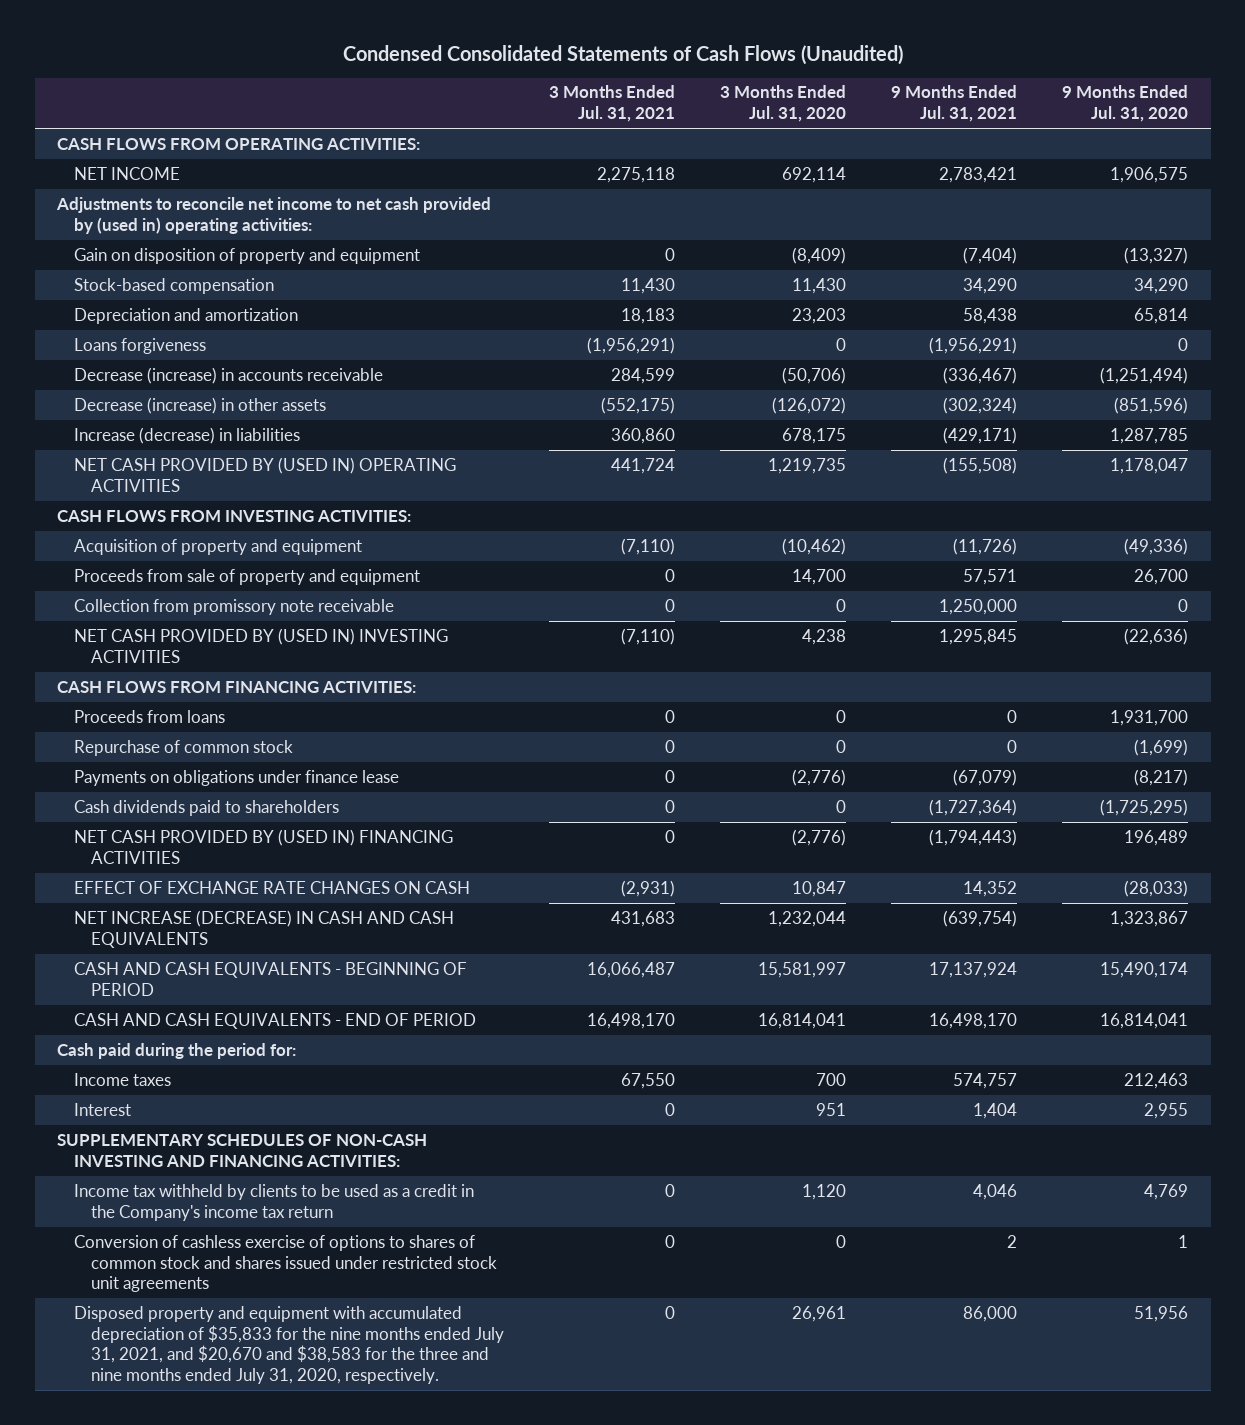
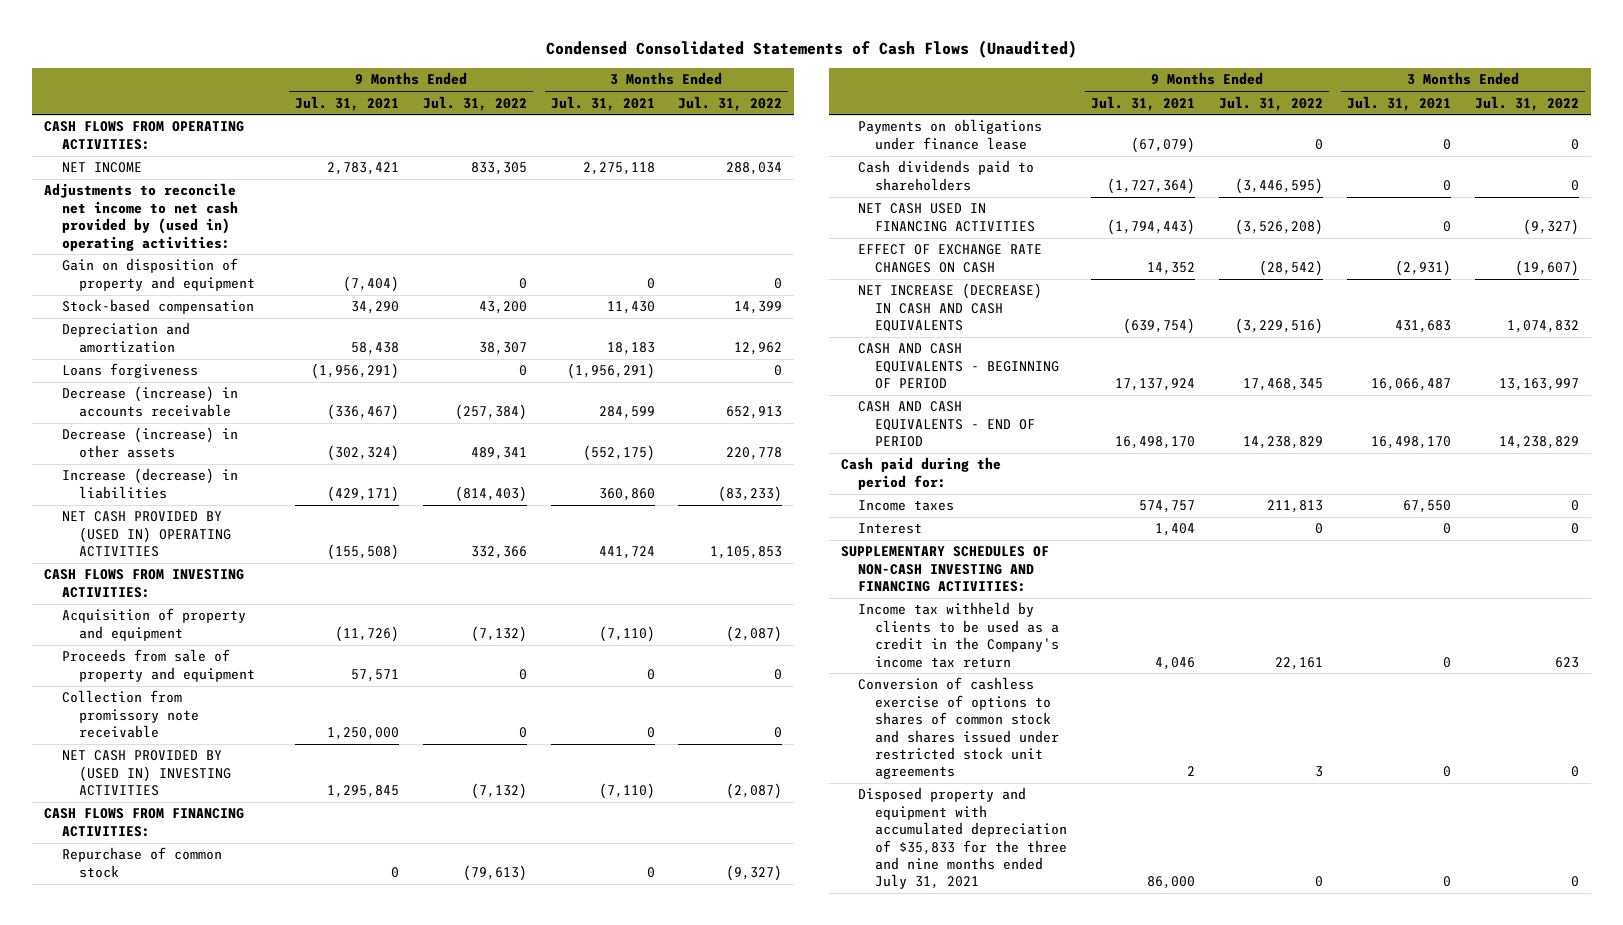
- | 3 Months Ended Jul. 31, 2021 | 3 Months Ended Jul. 31, 2020 | 9 Months Ended Jul. 31, 2021 | 9 Months Ended Jul. 31, 2020
+ | 9 Months Ended Jul. 31, 2021 | 9 Months Ended Jul. 31, 2022 | 3 Months Ended Jul. 31, 2021 | 3 Months Ended Jul. 31, 2022
- Proceeds from loans | 0 | 0 | 0 | 1,931,700
- NET CASH PROVIDED BY (USED IN) FINANCING ACTIVITIES | 0 | (2,776) | (1,794,443) | 196,489
+ NET CASH USED IN FINANCING ACTIVITIES | (1,794,443) | (3,526,208) | 0 | (9,327)
- Disposed property and equipment with accumulated depreciation of $35,833 for the nine months ended July 31, 2021, and $20,670 and $38,583 for the three and nine months ended July 31, 2020, respectively. | 0 | 26,961 | 86,000 | 51,956
+ Disposed property and equipment with accumulated depreciation of $35,833 for the three and nine months ended July 31, 2021 | 86,000 | 0 | 0 | 0

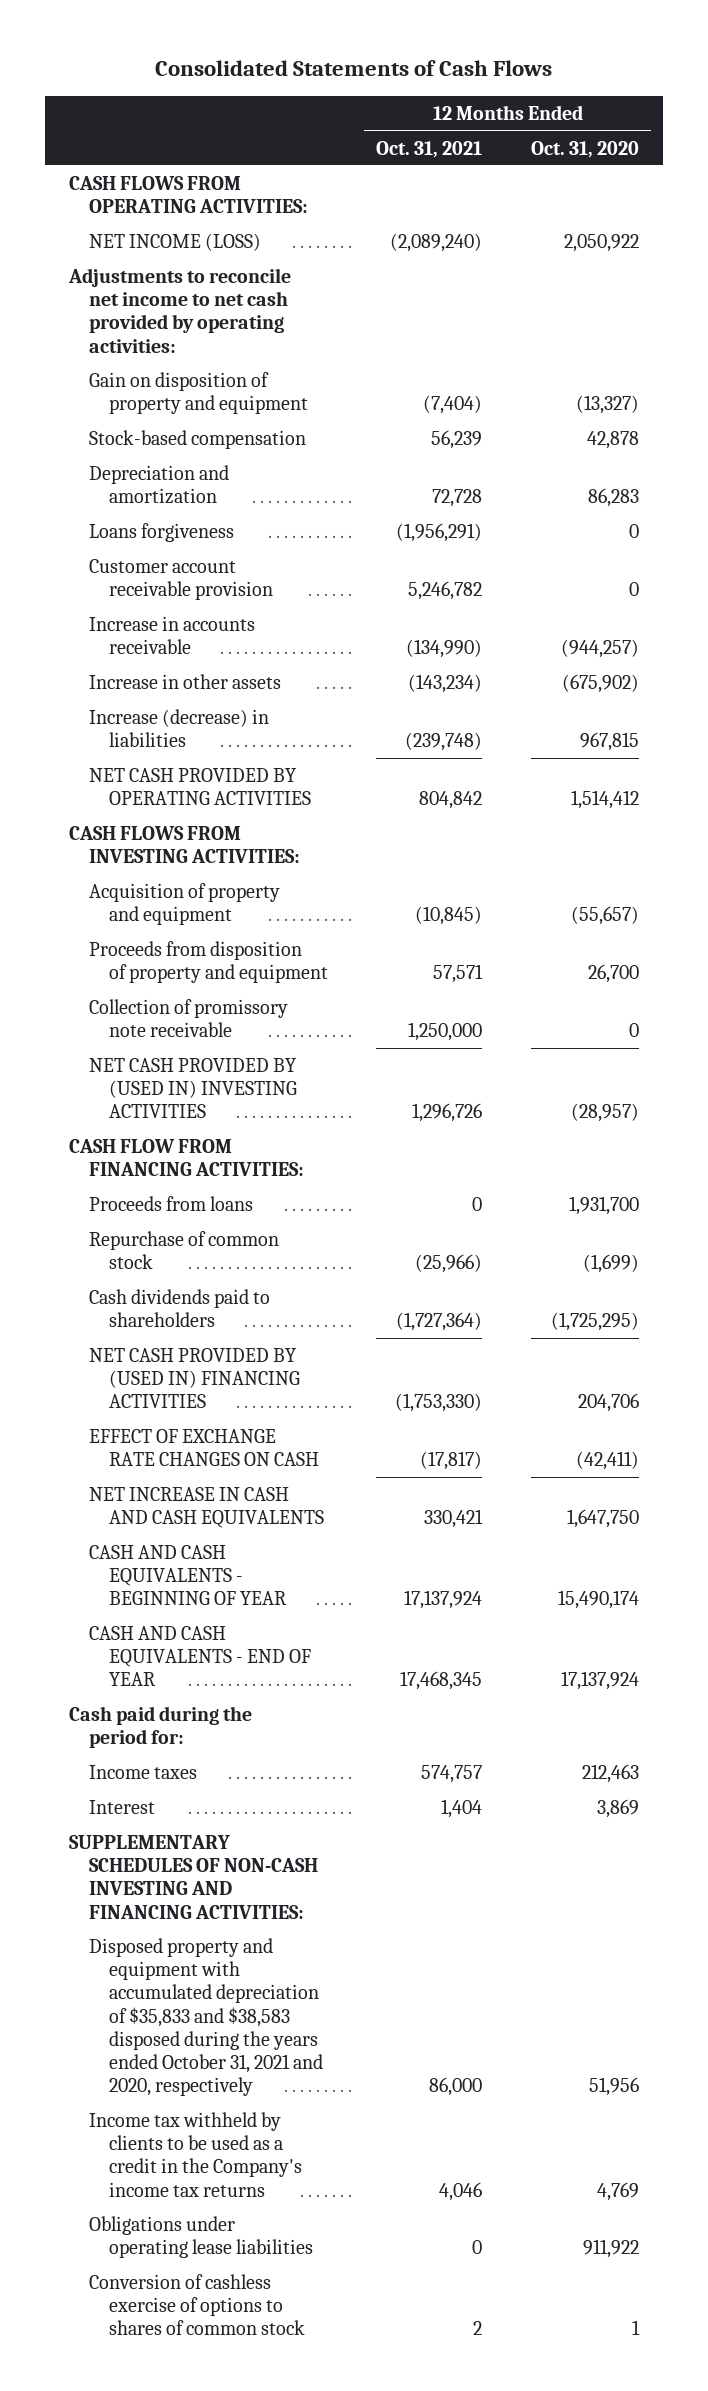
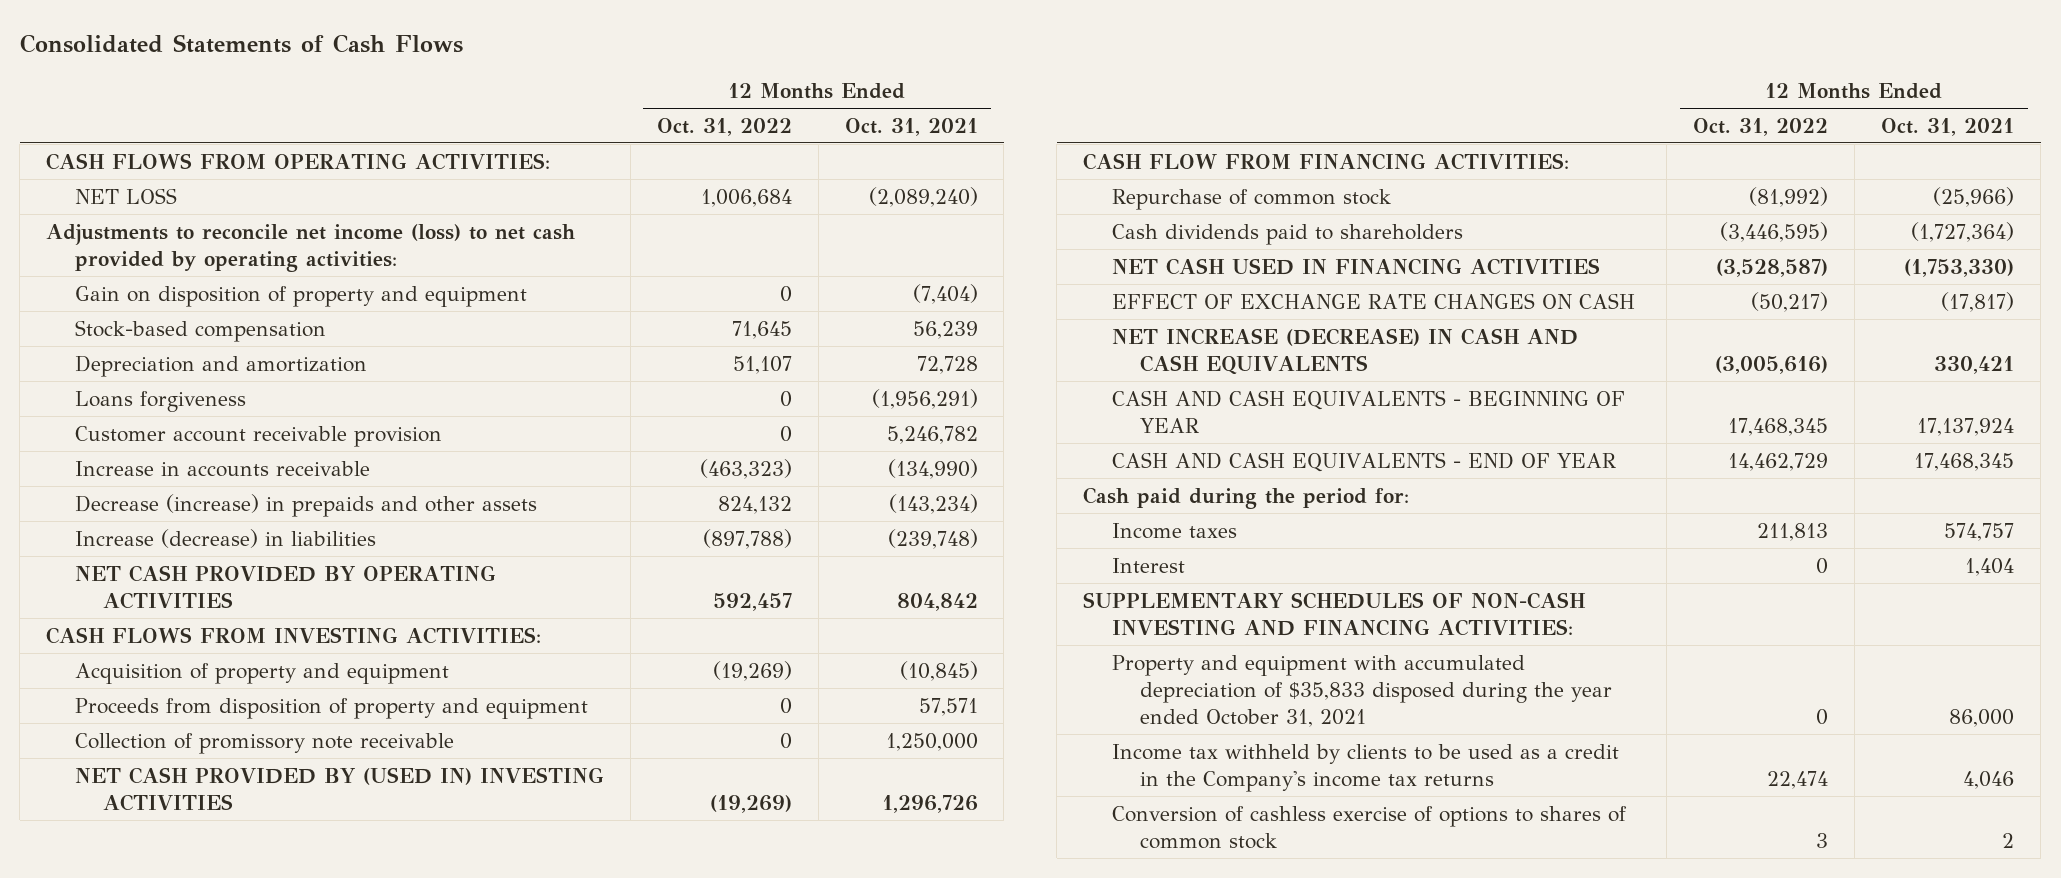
- | 12 Months Ended Oct. 31, 2021 | 12 Months Ended Oct. 31, 2020
+ | 12 Months Ended Oct. 31, 2022 | 12 Months Ended Oct. 31, 2021
- NET INCOME (LOSS) | (2,089,240) | 2,050,922
- Adjustments to reconcile net income to net cash provided by operating activities:
+ NET LOSS | 1,006,684 | (2,089,240)
+ Adjustments to reconcile net income (loss) to net cash provided by operating activities:
- Increase in other assets | (143,234) | (675,902)
+ Decrease (increase) in prepaids and other assets | 824,132 | (143,234)
- Proceeds from loans | 0 | 1,931,700
- NET CASH PROVIDED BY (USED IN) FINANCING ACTIVITIES | (1,753,330) | 204,706
+ NET CASH USED IN FINANCING ACTIVITIES | (3,528,587) | (1,753,330)
- NET INCREASE IN CASH AND CASH EQUIVALENTS | 330,421 | 1,647,750
+ NET INCREASE (DECREASE) IN CASH AND CASH EQUIVALENTS | (3,005,616) | 330,421
- Disposed property and equipment with accumulated depreciation of $35,833 and $38,583 disposed during the years ended October 31, 2021 and 2020, respectively | 86,000 | 51,956
+ Property and equipment with accumulated depreciation of $35,833 disposed during the year ended October 31, 2021 | 0 | 86,000
- Obligations under operating lease liabilities | 0 | 911,922

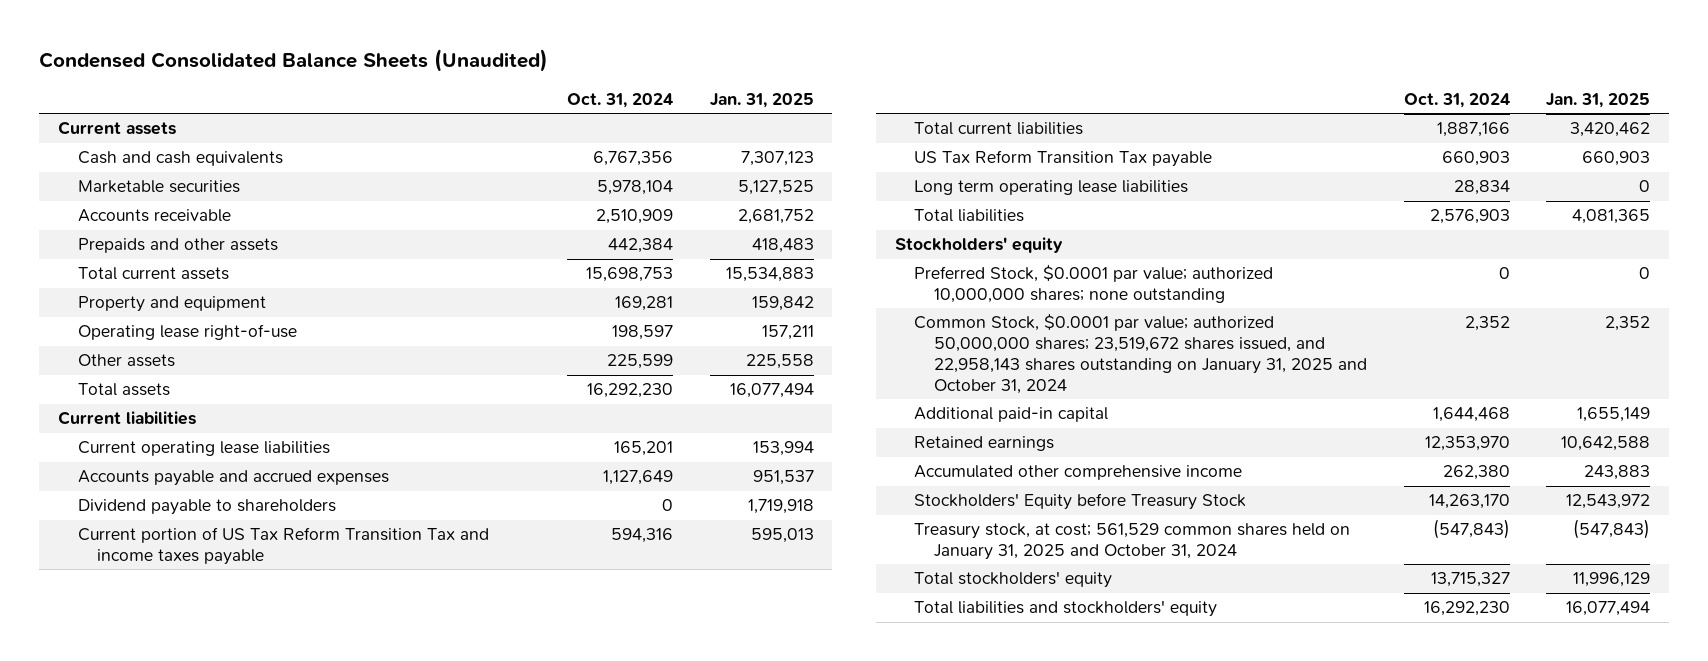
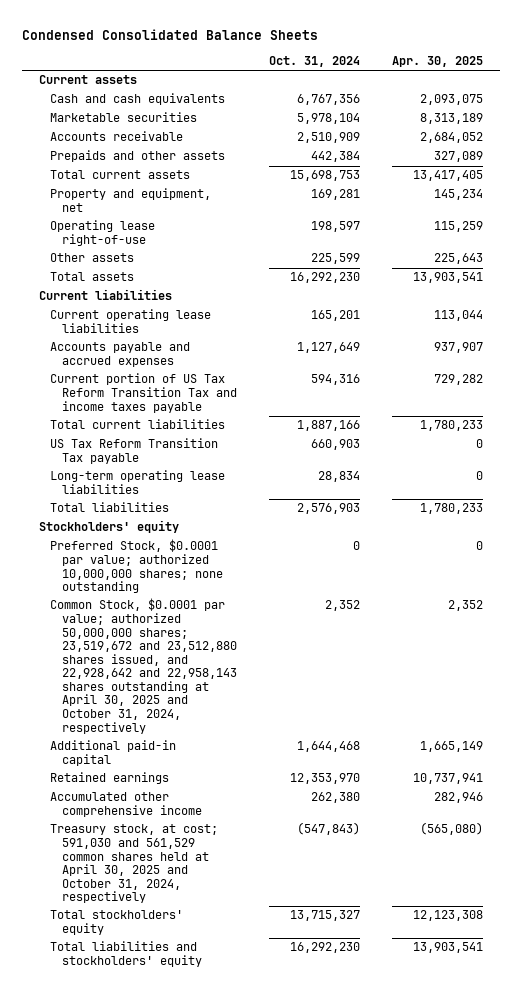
- Condensed Consolidated Balance Sheets (Unaudited)
+ Condensed Consolidated Balance Sheets
- | Oct. 31, 2024 | Jan. 31, 2025
+ | Oct. 31, 2024 | Apr. 30, 2025
- Property and equipment | 169,281 | 159,842
+ Property and equipment, net | 169,281 | 145,234
- Dividend payable to shareholders | 0 | 1,719,918
- Long term operating lease liabilities | 28,834 | 0
+ Long-term operating lease liabilities | 28,834 | 0
- Common Stock, $0.0001 par value; authorized 50,000,000 shares; 23,519,672 shares issued, and 22,958,143 shares outstanding on January 31, 2025 and October 31, 2024 | 2,352 | 2,352
+ Common Stock, $0.0001 par value; authorized 50,000,000 shares; 23,519,672 and 23,512,880 shares issued, and 22,928,642 and 22,958,143 shares outstanding at April 30, 2025 and October 31, 2024, respectively | 2,352 | 2,352
- Stockholders' Equity before Treasury Stock | 14,263,170 | 12,543,972
- Treasury stock, at cost; 561,529 common shares held on January 31, 2025 and October 31, 2024 | (547,843) | (547,843)
+ Treasury stock, at cost; 591,030 and 561,529 common shares held at April 30, 2025 and October 31, 2024, respectively | (547,843) | (565,080)

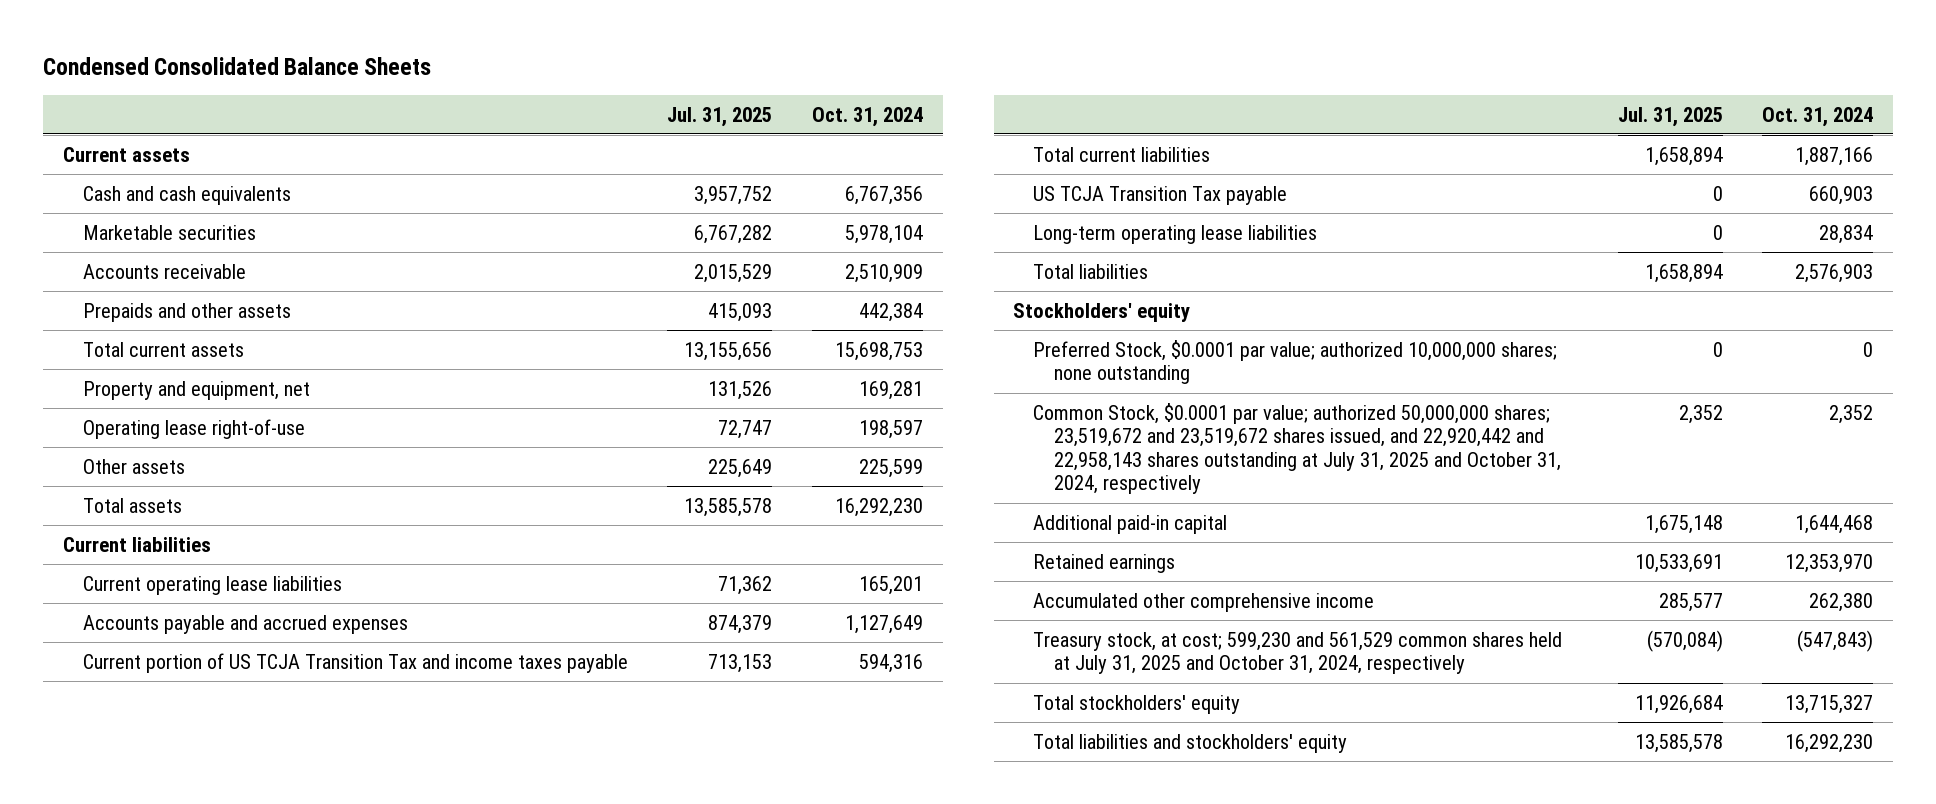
- | Oct. 31, 2024 | Apr. 30, 2025
+ | Jul. 31, 2025 | Oct. 31, 2024
- Current portion of US Tax Reform Transition Tax and income taxes payable | 594,316 | 729,282
+ Current portion of US TCJA Transition Tax and income taxes payable | 713,153 | 594,316
- US Tax Reform Transition Tax payable | 660,903 | 0
+ US TCJA Transition Tax payable | 0 | 660,903
- Common Stock, $0.0001 par value; authorized 50,000,000 shares; 23,519,672 and 23,512,880 shares issued, and 22,928,642 and 22,958,143 shares outstanding at April 30, 2025 and October 31, 2024, respectively | 2,352 | 2,352
+ Common Stock, $0.0001 par value; authorized 50,000,000 shares; 23,519,672 and 23,519,672 shares issued, and 22,920,442 and 22,958,143 shares outstanding at July 31, 2025 and October 31, 2024, respectively | 2,352 | 2,352
- Treasury stock, at cost; 591,030 and 561,529 common shares held at April 30, 2025 and October 31, 2024, respectively | (547,843) | (565,080)
+ Treasury stock, at cost; 599,230 and 561,529 common shares held at July 31, 2025 and October 31, 2024, respectively | (570,084) | (547,843)

